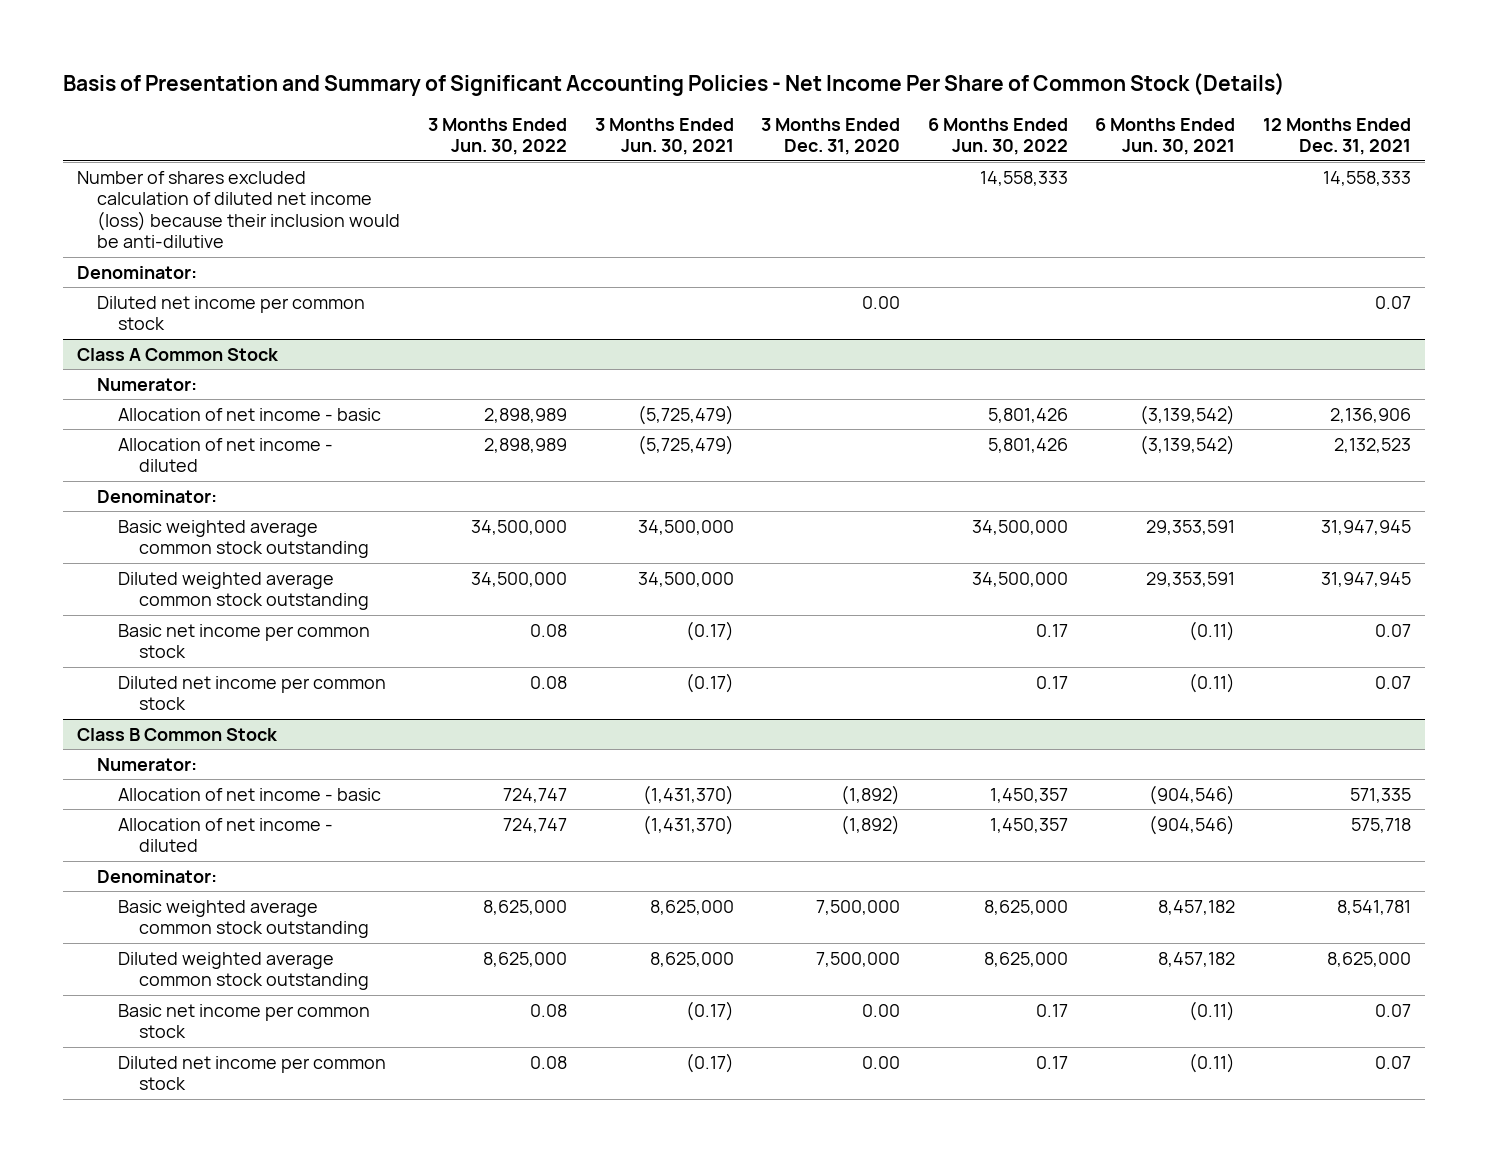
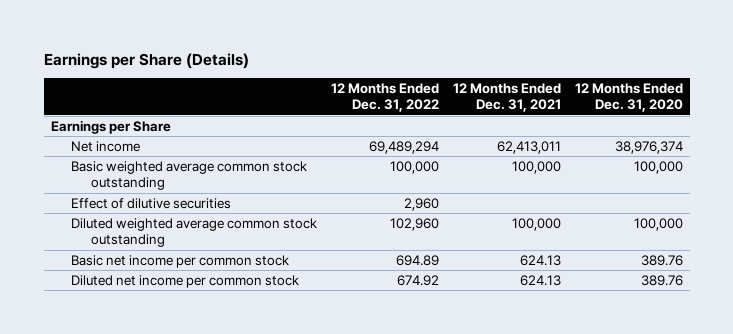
- Basis of Presentation and Summary of Significant Accounting Policies - Net Income Per Share of Common Stock (Details)
+ Earnings per Share (Details)
- | 3 Months Ended Jun. 30, 2022 | 3 Months Ended Jun. 30, 2021 | 3 Months Ended Dec. 31, 2020 | 6 Months Ended Jun. 30, 2022 | 6 Months Ended Jun. 30, 2021 | 12 Months Ended Dec. 31, 2021
+ | 12 Months Ended Dec. 31, 2022 | 12 Months Ended Dec. 31, 2021 | 12 Months Ended Dec. 31, 2020
- Number of shares excluded calculation of diluted net income (loss) because their inclusion would be anti-dilutive | | | | 14,558,333 | | 14,558,333
- Denominator:
- Diluted net income per common stock | | | 0.00 | | | 0.07
- Class A Common Stock
- Numerator:
- Allocation of net income - basic | 2,898,989 | (5,725,479) | | 5,801,426 | (3,139,542) | 2,136,906
- Allocation of net income - diluted | 2,898,989 | (5,725,479) | | 5,801,426 | (3,139,542) | 2,132,523
- Denominator:
- Basic weighted average common stock outstanding | 34,500,000 | 34,500,000 | | 34,500,000 | 29,353,591 | 31,947,945
- Diluted weighted average common stock outstanding | 34,500,000 | 34,500,000 | | 34,500,000 | 29,353,591 | 31,947,945
- Basic net income per common stock | 0.08 | (0.17) | | 0.17 | (0.11) | 0.07
- Diluted net income per common stock | 0.08 | (0.17) | | 0.17 | (0.11) | 0.07
- Class B Common Stock
- Numerator:
- Allocation of net income - basic | 724,747 | (1,431,370) | (1,892) | 1,450,357 | (904,546) | 571,335
- Allocation of net income - diluted | 724,747 | (1,431,370) | (1,892) | 1,450,357 | (904,546) | 575,718
- Denominator:
- Basic weighted average common stock outstanding | 8,625,000 | 8,625,000 | 7,500,000 | 8,625,000 | 8,457,182 | 8,541,781
- Diluted weighted average common stock outstanding | 8,625,000 | 8,625,000 | 7,500,000 | 8,625,000 | 8,457,182 | 8,625,000
- Basic net income per common stock | 0.08 | (0.17) | 0.00 | 0.17 | (0.11) | 0.07
- Diluted net income per common stock | 0.08 | (0.17) | 0.00 | 0.17 | (0.11) | 0.07
+ Earnings per Share
+ Net income | 69,489,294 | 62,413,011 | 38,976,374
+ Basic weighted average common stock outstanding | 100,000 | 100,000 | 100,000
+ Effect of dilutive securities | 2,960 | |
+ Diluted weighted average common stock outstanding | 102,960 | 100,000 | 100,000
+ Basic net income per common stock | 694.89 | 624.13 | 389.76
+ Diluted net income per common stock | 674.92 | 624.13 | 389.76

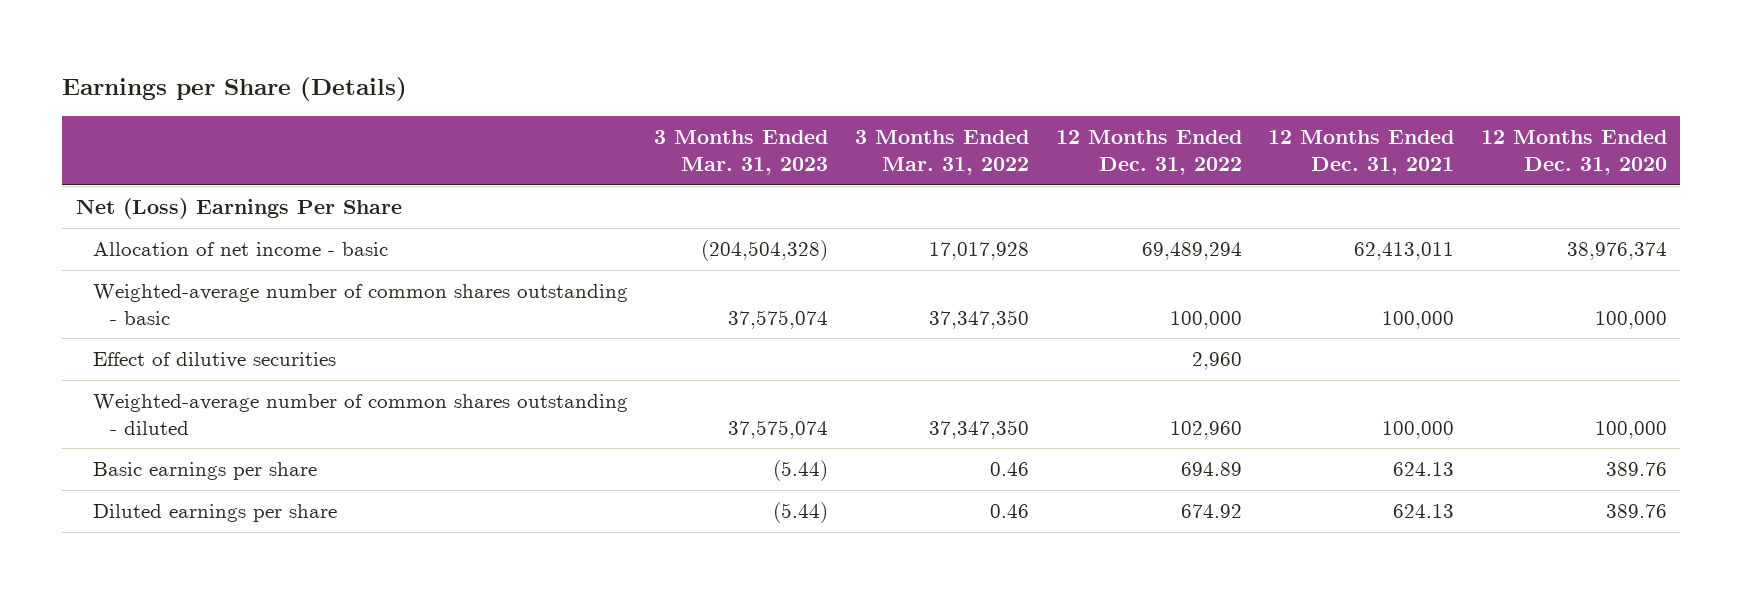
- | 12 Months Ended Dec. 31, 2022 | 12 Months Ended Dec. 31, 2021 | 12 Months Ended Dec. 31, 2020
+ | 3 Months Ended Mar. 31, 2023 | 3 Months Ended Mar. 31, 2022 | 12 Months Ended Dec. 31, 2022 | 12 Months Ended Dec. 31, 2021 | 12 Months Ended Dec. 31, 2020
- Earnings per Share
- Net income | 69,489,294 | 62,413,011 | 38,976,374
- Basic weighted average common stock outstanding | 100,000 | 100,000 | 100,000
+ Net (Loss) Earnings Per Share
+ Allocation of net income - basic | (204,504,328) | 17,017,928 | 69,489,294 | 62,413,011 | 38,976,374
+ Weighted-average number of common shares outstanding - basic | 37,575,074 | 37,347,350 | 100,000 | 100,000 | 100,000
- Diluted weighted average common stock outstanding | 102,960 | 100,000 | 100,000
- Basic net income per common stock | 694.89 | 624.13 | 389.76
- Diluted net income per common stock | 674.92 | 624.13 | 389.76
+ Weighted-average number of common shares outstanding - diluted | 37,575,074 | 37,347,350 | 102,960 | 100,000 | 100,000
+ Basic earnings per share | (5.44) | 0.46 | 694.89 | 624.13 | 389.76
+ Diluted earnings per share | (5.44) | 0.46 | 674.92 | 624.13 | 389.76

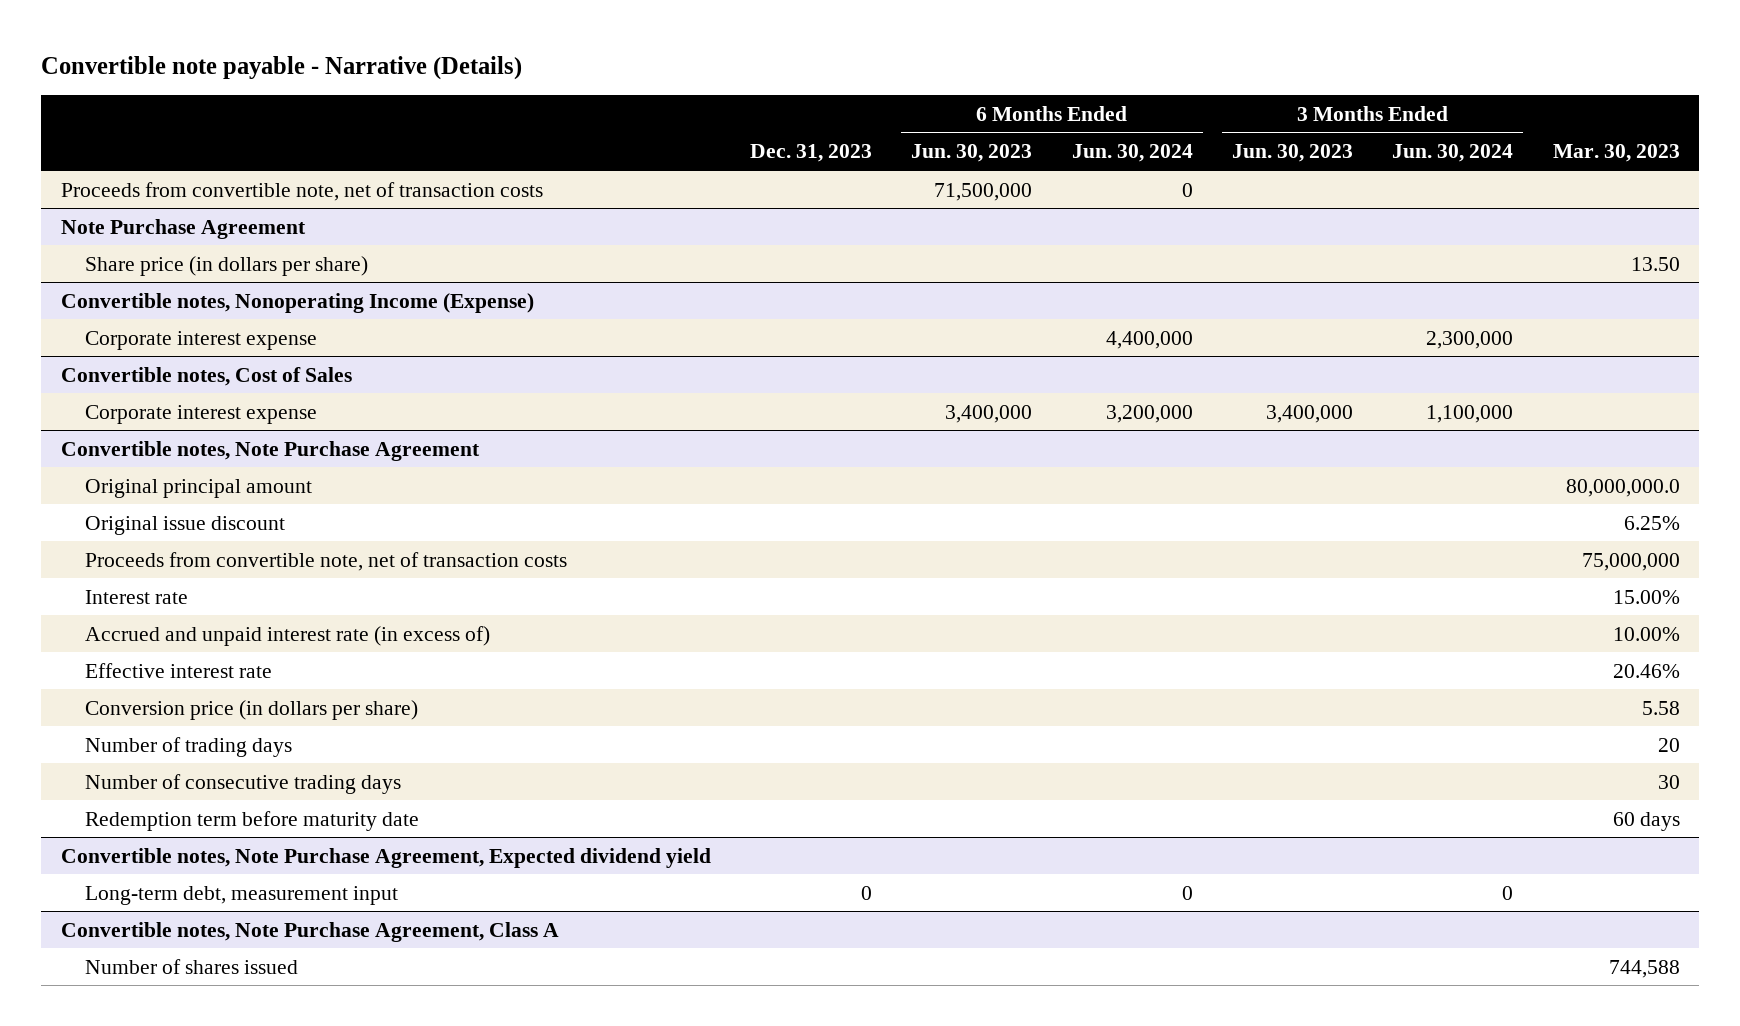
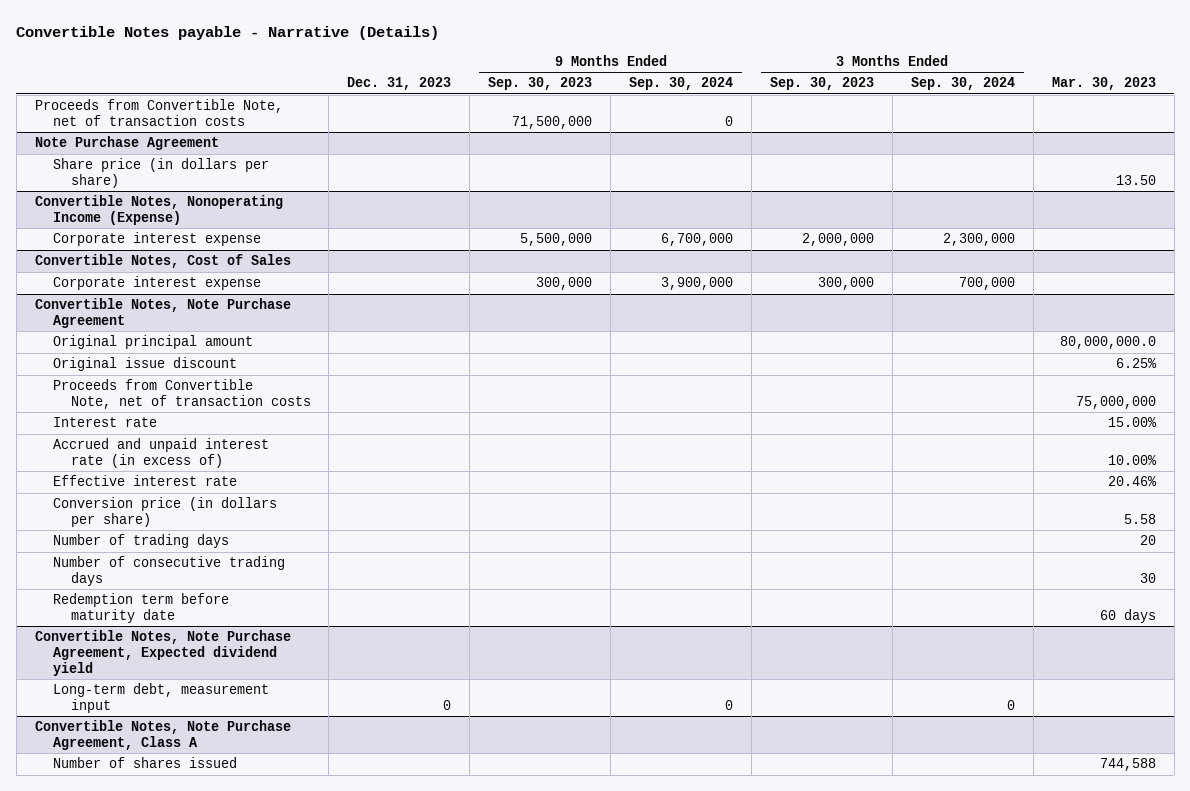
- Convertible note payable - Narrative (Details)
+ Convertible Notes payable - Narrative (Details)
- | Dec. 31, 2023 | 6 Months Ended Jun. 30, 2023 | 6 Months Ended Jun. 30, 2024 | 3 Months Ended Jun. 30, 2023 | 3 Months Ended Jun. 30, 2024 | Mar. 30, 2023
+ | Dec. 31, 2023 | 9 Months Ended Sep. 30, 2023 | 9 Months Ended Sep. 30, 2024 | 3 Months Ended Sep. 30, 2023 | 3 Months Ended Sep. 30, 2024 | Mar. 30, 2023
- Proceeds from convertible note, net of transaction costs | | 71,500,000 | 0 | | |
+ Proceeds from Convertible Note, net of transaction costs | | 71,500,000 | 0 | | |
- Convertible notes, Nonoperating Income (Expense)
+ Convertible Notes, Nonoperating Income (Expense)
- Convertible notes, Cost of Sales
+ Convertible Notes, Cost of Sales
- Convertible notes, Note Purchase Agreement
+ Convertible Notes, Note Purchase Agreement
- Proceeds from convertible note, net of transaction costs | | | | | | 75,000,000
+ Proceeds from Convertible Note, net of transaction costs | | | | | | 75,000,000
- Convertible notes, Note Purchase Agreement, Expected dividend yield
+ Convertible Notes, Note Purchase Agreement, Expected dividend yield
- Convertible notes, Note Purchase Agreement, Class A
+ Convertible Notes, Note Purchase Agreement, Class A

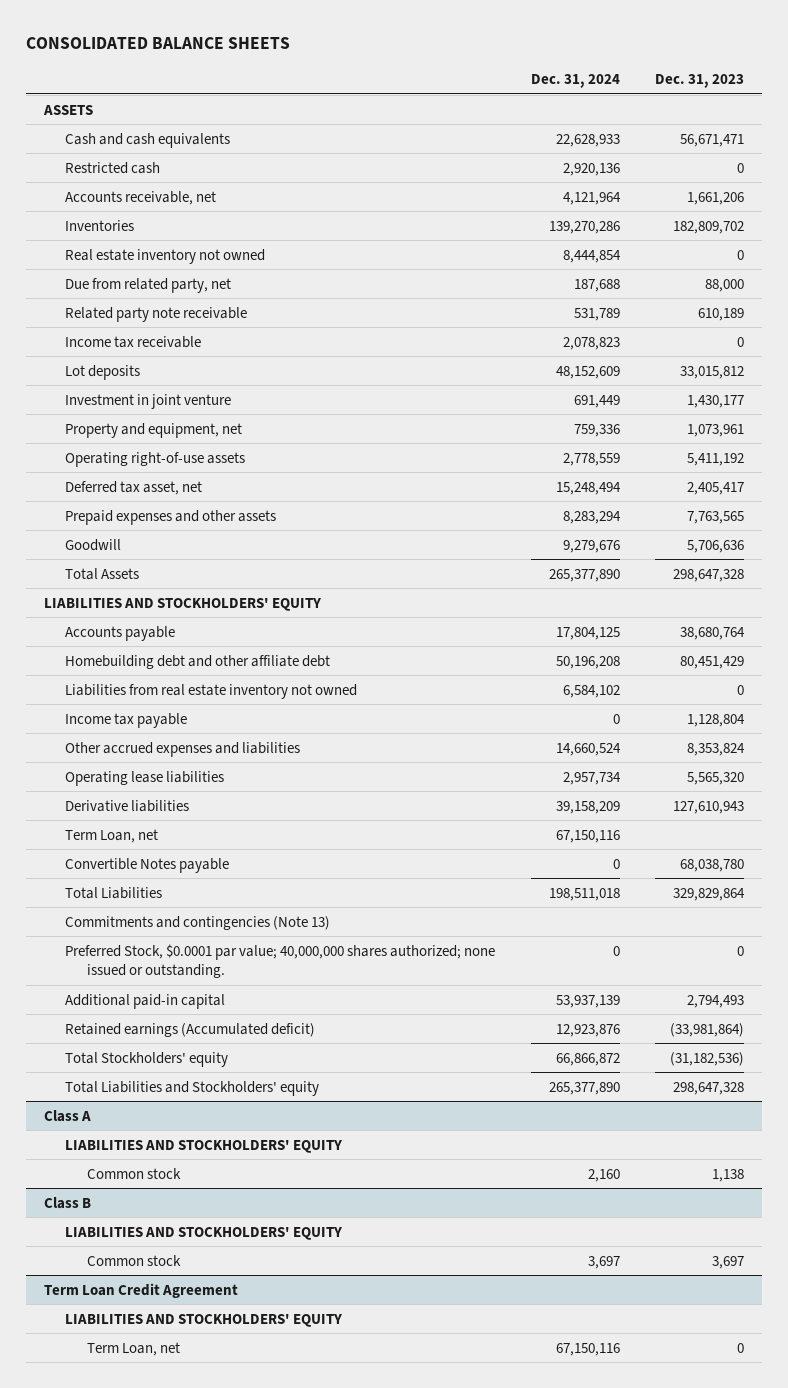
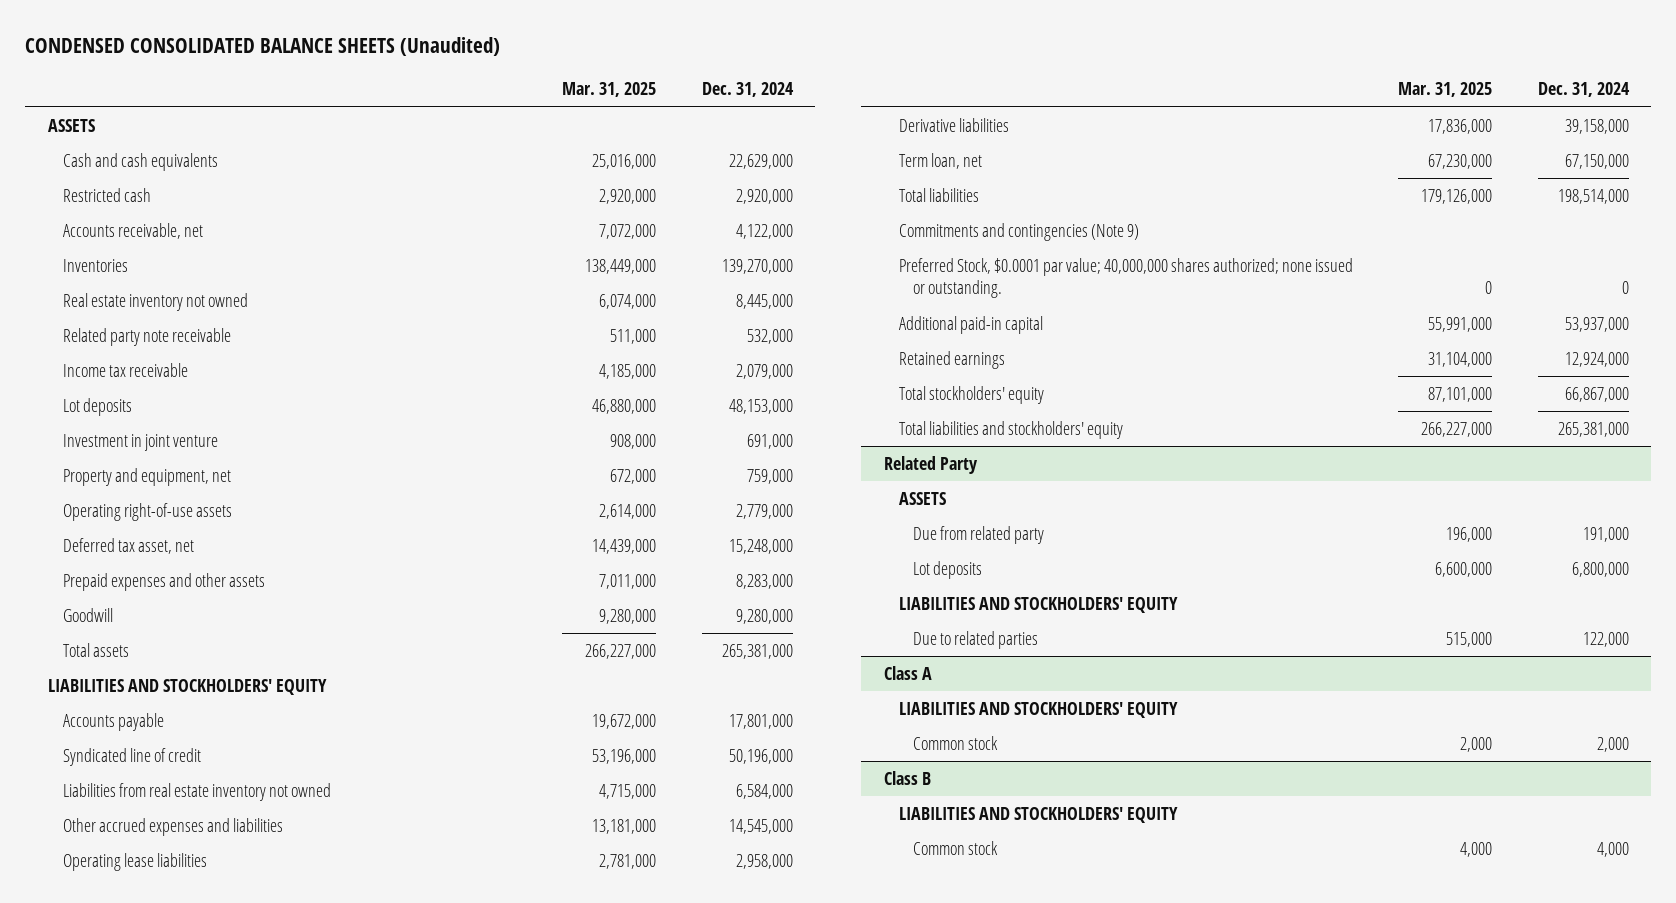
- CONSOLIDATED BALANCE SHEETS
+ CONDENSED CONSOLIDATED BALANCE SHEETS (Unaudited)
- | Dec. 31, 2024 | Dec. 31, 2023
+ | Mar. 31, 2025 | Dec. 31, 2024
- Cash and cash equivalents | 22,628,933 | 56,671,471
- Restricted cash | 2,920,136 | 0
- Accounts receivable, net | 4,121,964 | 1,661,206
- Inventories | 139,270,286 | 182,809,702
- Real estate inventory not owned | 8,444,854 | 0
- Due from related party, net | 187,688 | 88,000
- Related party note receivable | 531,789 | 610,189
- Income tax receivable | 2,078,823 | 0
- Lot deposits | 48,152,609 | 33,015,812
- Investment in joint venture | 691,449 | 1,430,177
- Property and equipment, net | 759,336 | 1,073,961
- Operating right-of-use assets | 2,778,559 | 5,411,192
- Deferred tax asset, net | 15,248,494 | 2,405,417
- Prepaid expenses and other assets | 8,283,294 | 7,763,565
- Goodwill | 9,279,676 | 5,706,636
- Total Assets | 265,377,890 | 298,647,328
+ Cash and cash equivalents | 25,016,000 | 22,629,000
+ Restricted cash | 2,920,000 | 2,920,000
+ Accounts receivable, net | 7,072,000 | 4,122,000
+ Inventories | 138,449,000 | 139,270,000
+ Real estate inventory not owned | 6,074,000 | 8,445,000
+ Related party note receivable | 511,000 | 532,000
+ Income tax receivable | 4,185,000 | 2,079,000
+ Lot deposits | 46,880,000 | 48,153,000
+ Investment in joint venture | 908,000 | 691,000
+ Property and equipment, net | 672,000 | 759,000
+ Operating right-of-use assets | 2,614,000 | 2,779,000
+ Deferred tax asset, net | 14,439,000 | 15,248,000
+ Prepaid expenses and other assets | 7,011,000 | 8,283,000
+ Goodwill | 9,280,000 | 9,280,000
+ Total assets | 266,227,000 | 265,381,000
- Accounts payable | 17,804,125 | 38,680,764
- Homebuilding debt and other affiliate debt | 50,196,208 | 80,451,429
- Liabilities from real estate inventory not owned | 6,584,102 | 0
- Income tax payable | 0 | 1,128,804
- Other accrued expenses and liabilities | 14,660,524 | 8,353,824
- Operating lease liabilities | 2,957,734 | 5,565,320
- Derivative liabilities | 39,158,209 | 127,610,943
- Term Loan, net | 67,150,116 |
- Convertible Notes payable | 0 | 68,038,780
- Total Liabilities | 198,511,018 | 329,829,864
- Commitments and contingencies (Note 13)
+ Accounts payable | 19,672,000 | 17,801,000
+ Syndicated line of credit | 53,196,000 | 50,196,000
+ Liabilities from real estate inventory not owned | 4,715,000 | 6,584,000
+ Other accrued expenses and liabilities | 13,181,000 | 14,545,000
+ Operating lease liabilities | 2,781,000 | 2,958,000
+ Derivative liabilities | 17,836,000 | 39,158,000
+ Term loan, net | 67,230,000 | 67,150,000
+ Total liabilities | 179,126,000 | 198,514,000
+ Commitments and contingencies (Note 9)
- Additional paid-in capital | 53,937,139 | 2,794,493
- Retained earnings (Accumulated deficit) | 12,923,876 | (33,981,864)
- Total Stockholders' equity | 66,866,872 | (31,182,536)
- Total Liabilities and Stockholders' equity | 265,377,890 | 298,647,328
+ Additional paid-in capital | 55,991,000 | 53,937,000
+ Retained earnings | 31,104,000 | 12,924,000
+ Total stockholders' equity | 87,101,000 | 66,867,000
+ Total liabilities and stockholders' equity | 266,227,000 | 265,381,000
+ Related Party
+ ASSETS
+ Due from related party | 196,000 | 191,000
+ Lot deposits | 6,600,000 | 6,800,000
+ LIABILITIES AND STOCKHOLDERS' EQUITY
+ Due to related parties | 515,000 | 122,000
@ Class A
- Common stock | 2,160 | 1,138
+ Common stock | 2,000 | 2,000
@ Class B
- Common stock | 3,697 | 3,697
- Term Loan Credit Agreement
- LIABILITIES AND STOCKHOLDERS' EQUITY
- Term Loan, net | 67,150,116 | 0
@ Class B
+ Common stock | 4,000 | 4,000

